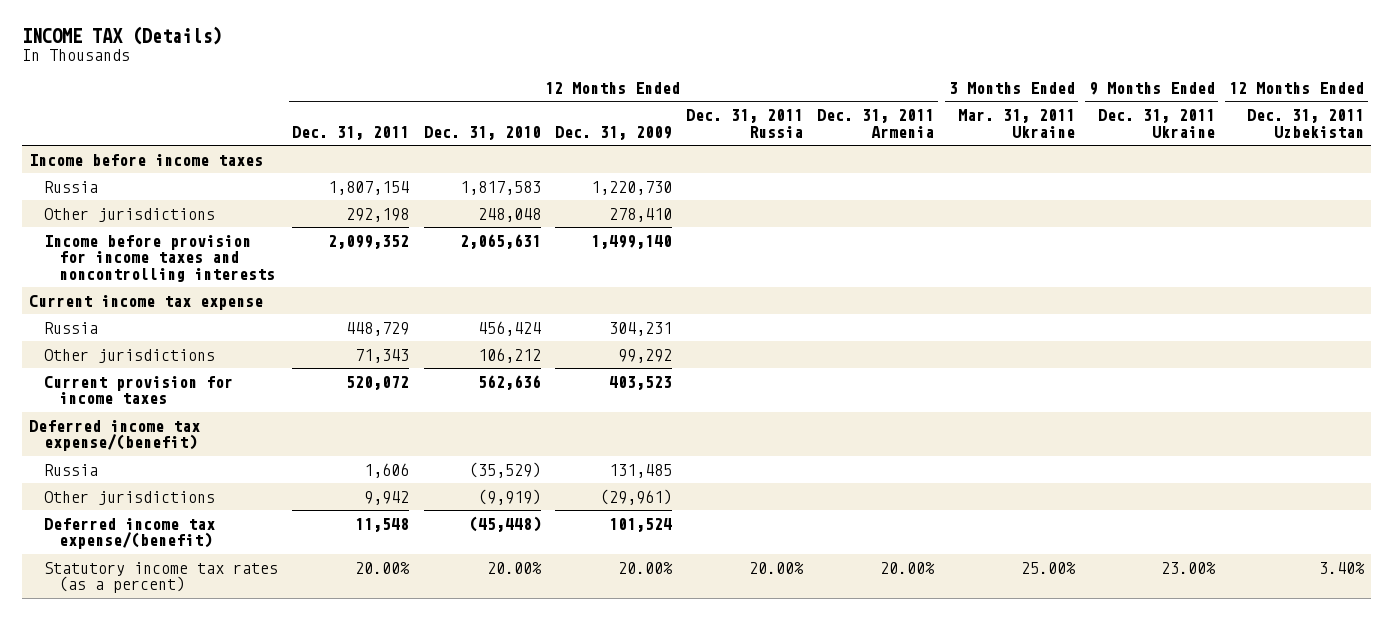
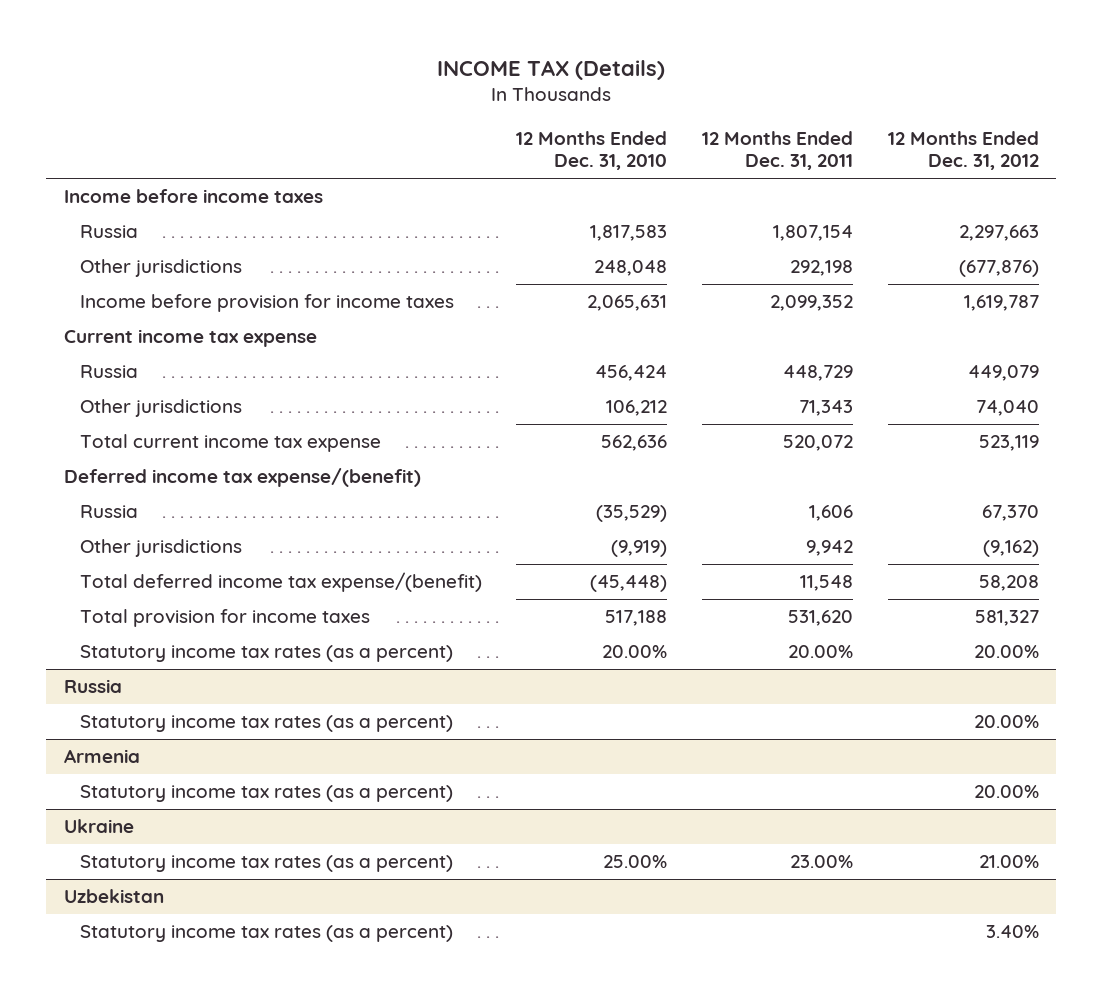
- | 12 Months Ended Dec. 31, 2011 | 12 Months Ended Dec. 31, 2010 | 12 Months Ended Dec. 31, 2009 | 12 Months Ended Dec. 31, 2011 Russia | 12 Months Ended Dec. 31, 2011 Armenia | 3 Months Ended Mar. 31, 2011 Ukraine | 9 Months Ended Dec. 31, 2011 Ukraine | 12 Months Ended Dec. 31, 2011 Uzbekistan
+ | 12 Months Ended Dec. 31, 2010 | 12 Months Ended Dec. 31, 2011 | 12 Months Ended Dec. 31, 2012
- Income before provision for income taxes and noncontrolling interests | 2,099,352 | 2,065,631 | 1,499,140 | | | | |
+ Income before provision for income taxes | 2,065,631 | 2,099,352 | 1,619,787
- Current provision for income taxes | 520,072 | 562,636 | 403,523 | | | | |
+ Total current income tax expense | 562,636 | 520,072 | 523,119
- Deferred income tax expense/(benefit) | 11,548 | (45,448) | 101,524 | | | | |
+ Total deferred income tax expense/(benefit) | (45,448) | 11,548 | 58,208
+ Total provision for income taxes | 517,188 | 531,620 | 581,327
+ Russia
+ Statutory income tax rates (as a percent) | | | 20.00%
+ Armenia
+ Statutory income tax rates (as a percent) | | | 20.00%
+ Ukraine
+ Statutory income tax rates (as a percent) | 25.00% | 23.00% | 21.00%
+ Uzbekistan
+ Statutory income tax rates (as a percent) | | | 3.40%

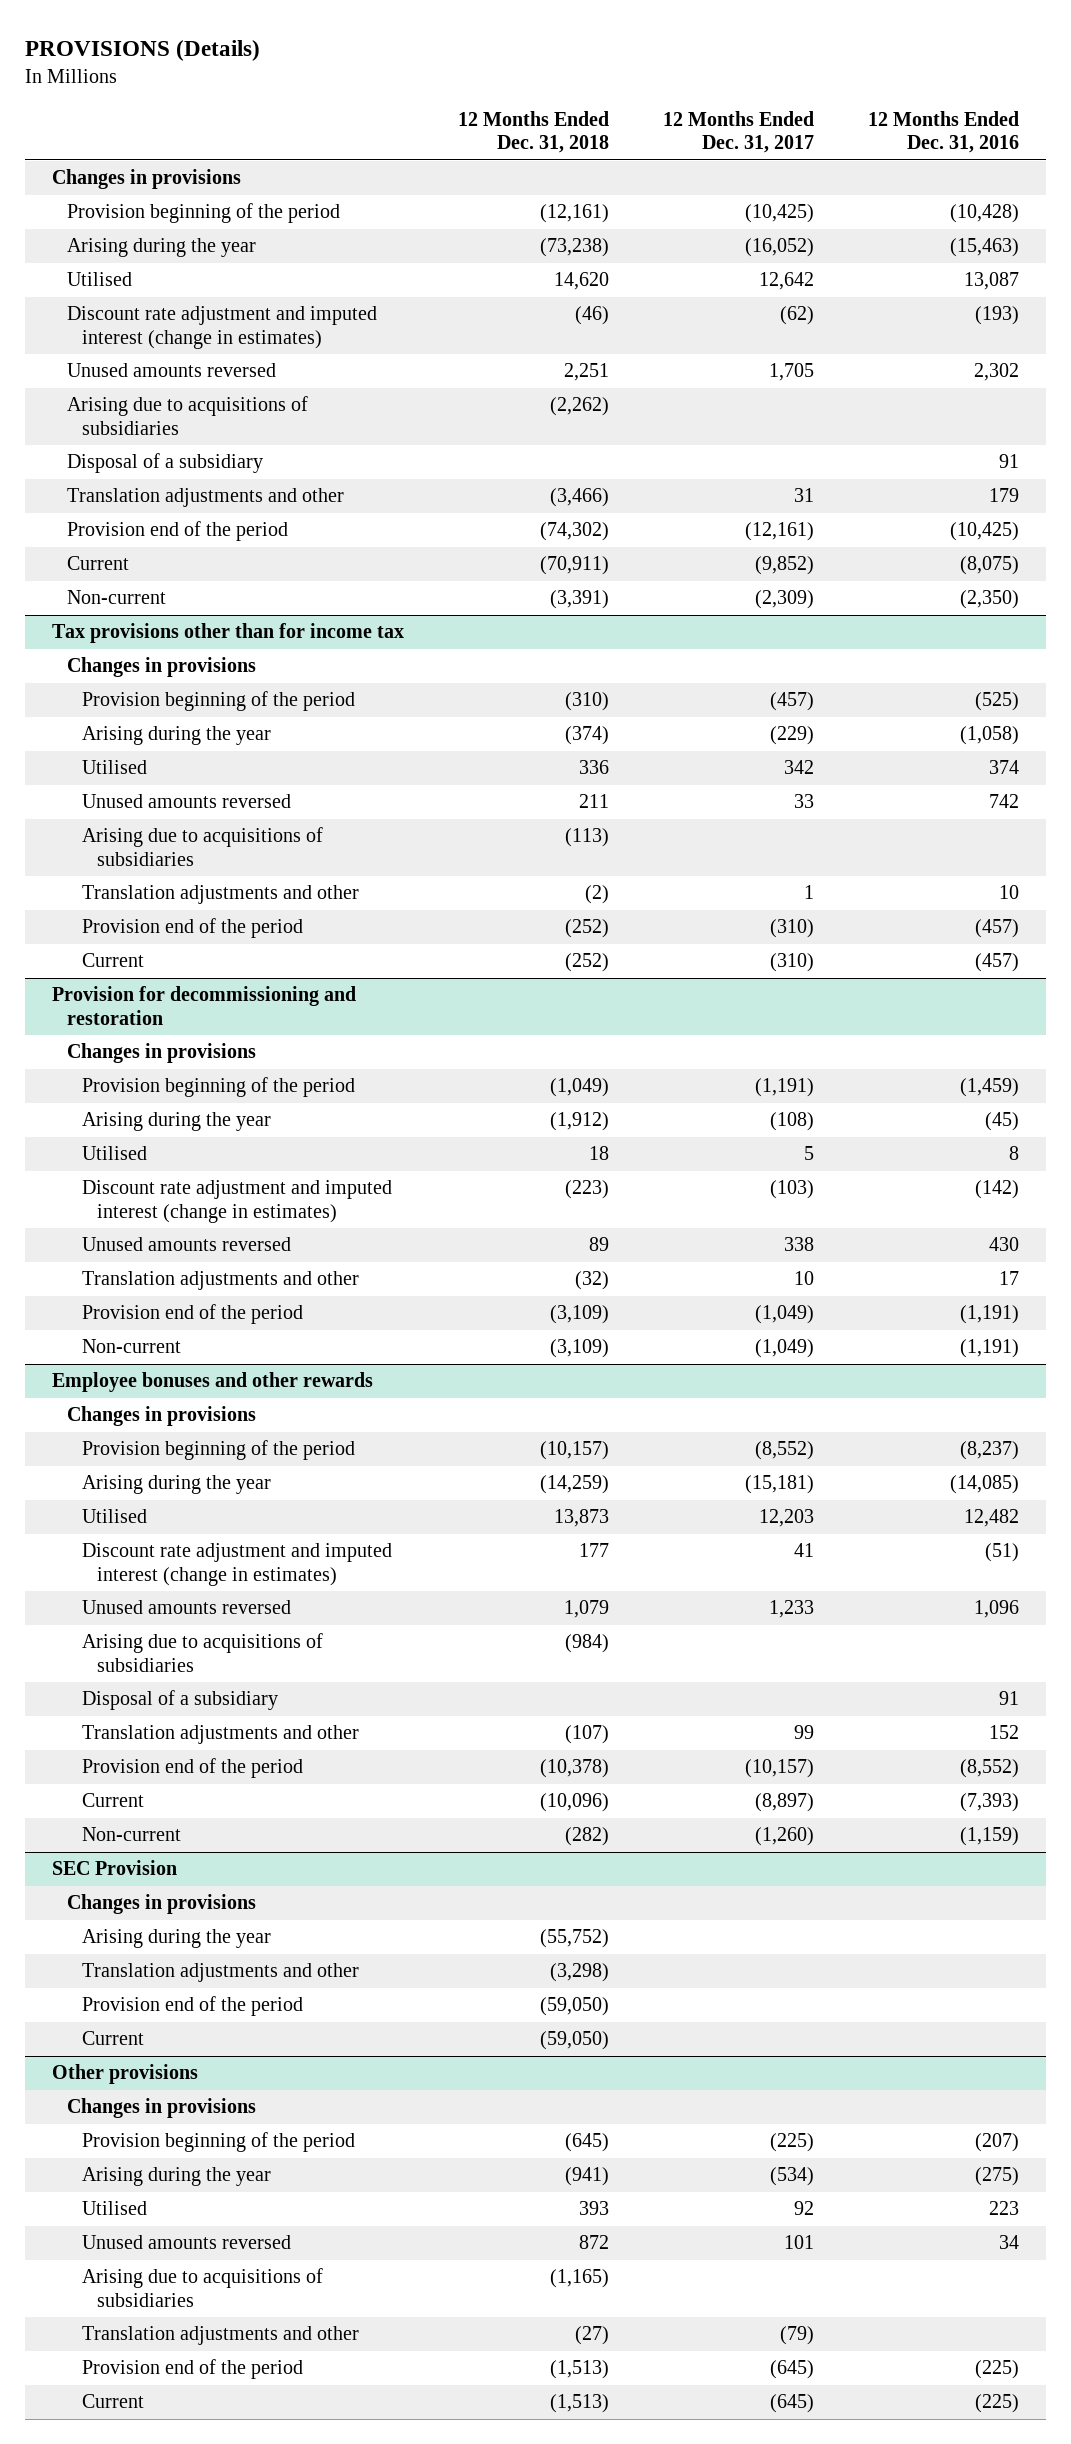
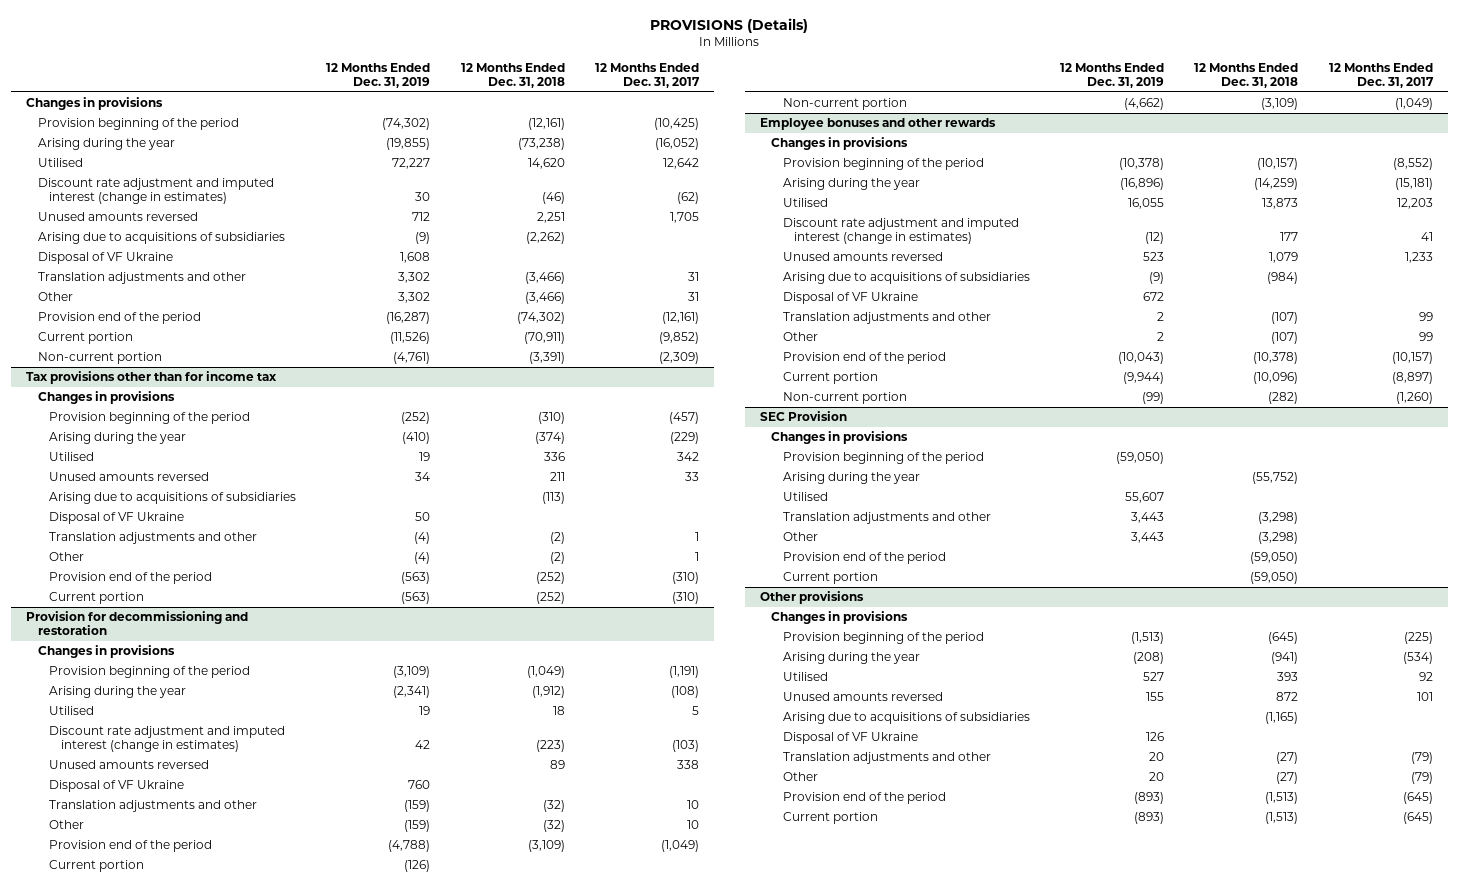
- | 12 Months Ended Dec. 31, 2018 | 12 Months Ended Dec. 31, 2017 | 12 Months Ended Dec. 31, 2016
+ | 12 Months Ended Dec. 31, 2019 | 12 Months Ended Dec. 31, 2018 | 12 Months Ended Dec. 31, 2017
- Disposal of a subsidiary | | | 91
+ Disposal of VF Ukraine | 1,608 | |
+ Other | 3,302 | (3,466) | 31
- Current | (70,911) | (9,852) | (8,075)
- Non-current | (3,391) | (2,309) | (2,350)
+ Current portion | (11,526) | (70,911) | (9,852)
+ Non-current portion | (4,761) | (3,391) | (2,309)
@ Tax provisions other than for income tax
+ Disposal of VF Ukraine | 50 | |
+ Other | (4) | (2) | 1
- Current | (252) | (310) | (457)
+ Current portion | (563) | (252) | (310)
@ Provision for decommissioning and restoration
+ Disposal of VF Ukraine | 760 | |
+ Other | (159) | (32) | 10
- Non-current | (3,109) | (1,049) | (1,191)
+ Current portion | (126) | |
+ Non-current portion | (4,662) | (3,109) | (1,049)
@ Employee bonuses and other rewards
- Disposal of a subsidiary | | | 91
+ Disposal of VF Ukraine | 672 | |
+ Other | 2 | (107) | 99
- Current | (10,096) | (8,897) | (7,393)
- Non-current | (282) | (1,260) | (1,159)
+ Current portion | (9,944) | (10,096) | (8,897)
+ Non-current portion | (99) | (282) | (1,260)
@ SEC Provision
+ Provision beginning of the period | (59,050) | |
+ Utilised | 55,607 | |
+ Other | 3,443 | (3,298) |
- Current | (59,050) | |
+ Current portion | | (59,050) |
@ Other provisions
+ Disposal of VF Ukraine | 126 | |
+ Other | 20 | (27) | (79)
- Current | (1,513) | (645) | (225)
+ Current portion | (893) | (1,513) | (645)

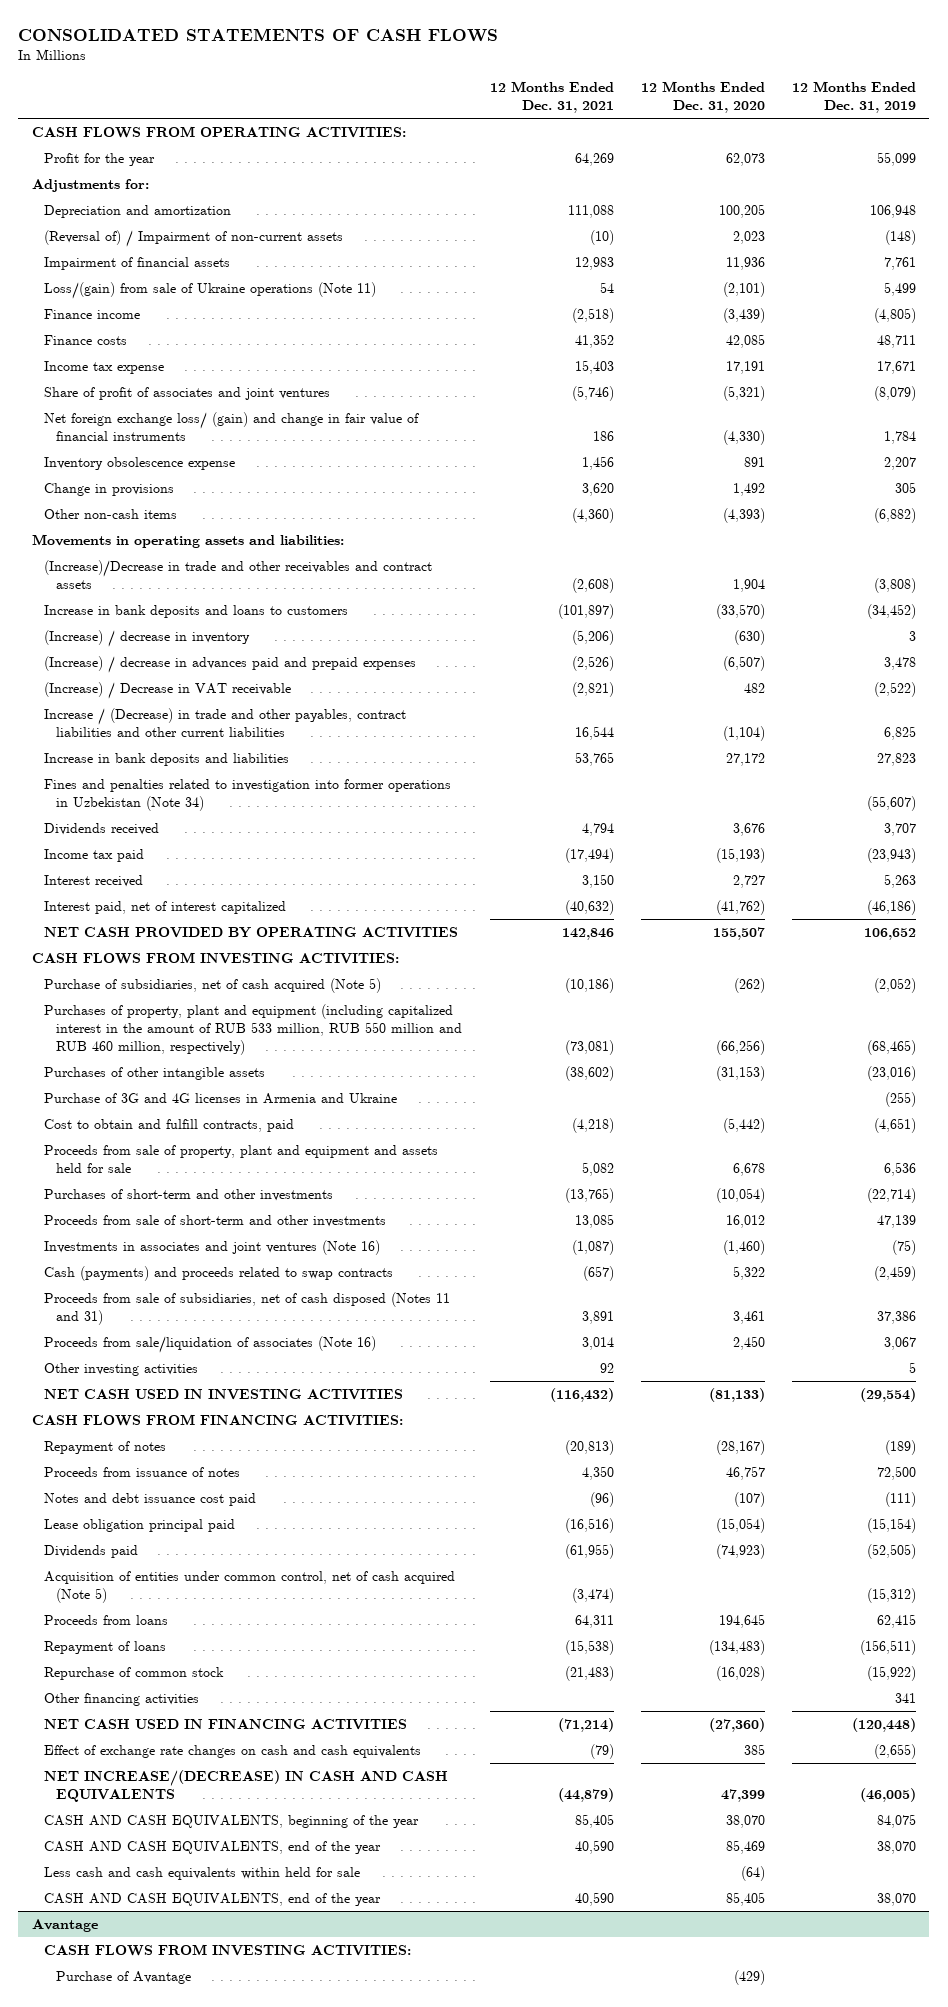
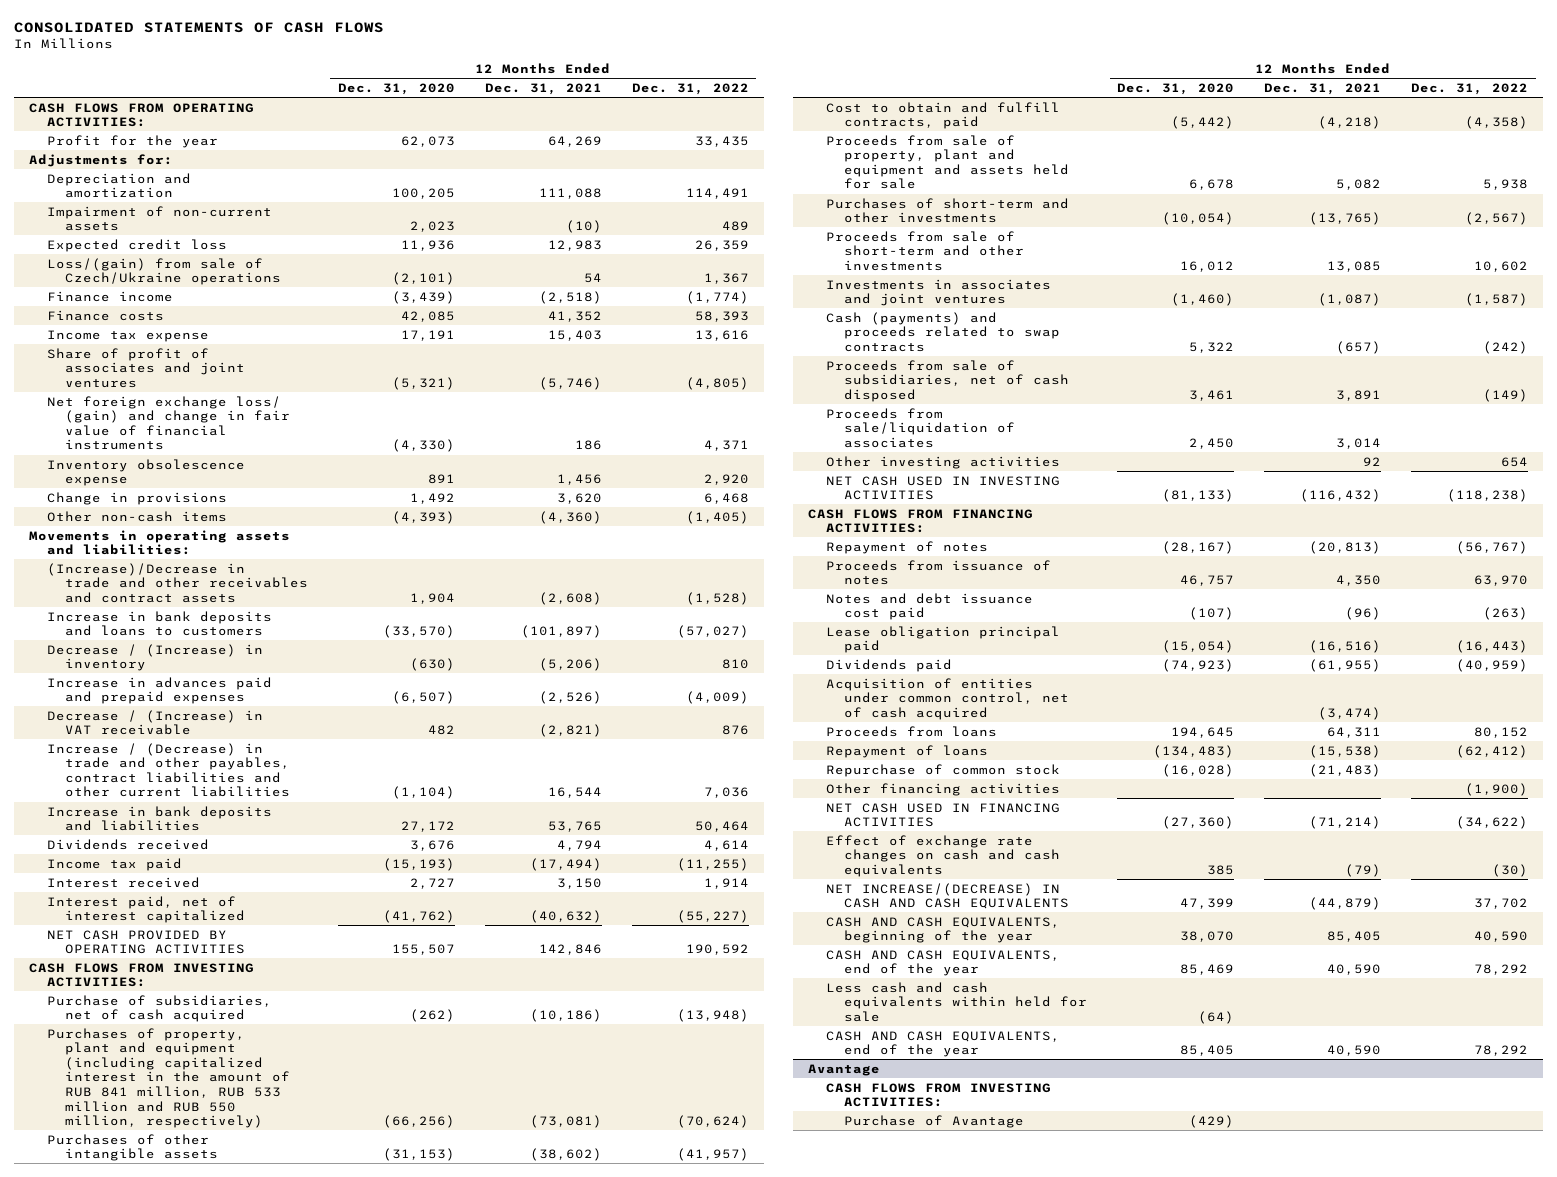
- | 12 Months Ended Dec. 31, 2021 | 12 Months Ended Dec. 31, 2020 | 12 Months Ended Dec. 31, 2019
+ | 12 Months Ended Dec. 31, 2020 | 12 Months Ended Dec. 31, 2021 | 12 Months Ended Dec. 31, 2022
- (Reversal of) / Impairment of non-current assets | (10) | 2,023 | (148)
- Impairment of financial assets | 12,983 | 11,936 | 7,761
- Loss/(gain) from sale of Ukraine operations (Note 11) | 54 | (2,101) | 5,499
+ Impairment of non-current assets | 2,023 | (10) | 489
+ Expected credit loss | 11,936 | 12,983 | 26,359
+ Loss/(gain) from sale of Czech/Ukraine operations | (2,101) | 54 | 1,367
- (Increase) / decrease in inventory | (5,206) | (630) | 3
- (Increase) / decrease in advances paid and prepaid expenses | (2,526) | (6,507) | 3,478
- (Increase) / Decrease in VAT receivable | (2,821) | 482 | (2,522)
+ Decrease / (Increase) in inventory | (630) | (5,206) | 810
+ Increase in advances paid and prepaid expenses | (6,507) | (2,526) | (4,009)
+ Decrease / (Increase) in VAT receivable | 482 | (2,821) | 876
- Fines and penalties related to investigation into former operations in Uzbekistan (Note 34) | | | (55,607)
- Purchase of subsidiaries, net of cash acquired (Note 5) | (10,186) | (262) | (2,052)
- Purchases of property, plant and equipment (including capitalized interest in the amount of RUB 533 million, RUB 550 million and RUB 460 million, respectively) | (73,081) | (66,256) | (68,465)
+ Purchase of subsidiaries, net of cash acquired | (262) | (10,186) | (13,948)
+ Purchases of property, plant and equipment (including capitalized interest in the amount of RUB 841 million, RUB 533 million and RUB 550 million, respectively) | (66,256) | (73,081) | (70,624)
- Purchase of 3G and 4G licenses in Armenia and Ukraine | | | (255)
- Investments in associates and joint ventures (Note 16) | (1,087) | (1,460) | (75)
+ Investments in associates and joint ventures | (1,460) | (1,087) | (1,587)
- Proceeds from sale of subsidiaries, net of cash disposed (Notes 11 and 31) | 3,891 | 3,461 | 37,386
- Proceeds from sale/liquidation of associates (Note 16) | 3,014 | 2,450 | 3,067
+ Proceeds from sale of subsidiaries, net of cash disposed | 3,461 | 3,891 | (149)
+ Proceeds from sale/liquidation of associates | 2,450 | 3,014 |
- Acquisition of entities under common control, net of cash acquired (Note 5) | (3,474) | | (15,312)
+ Acquisition of entities under common control, net of cash acquired | | (3,474) |

